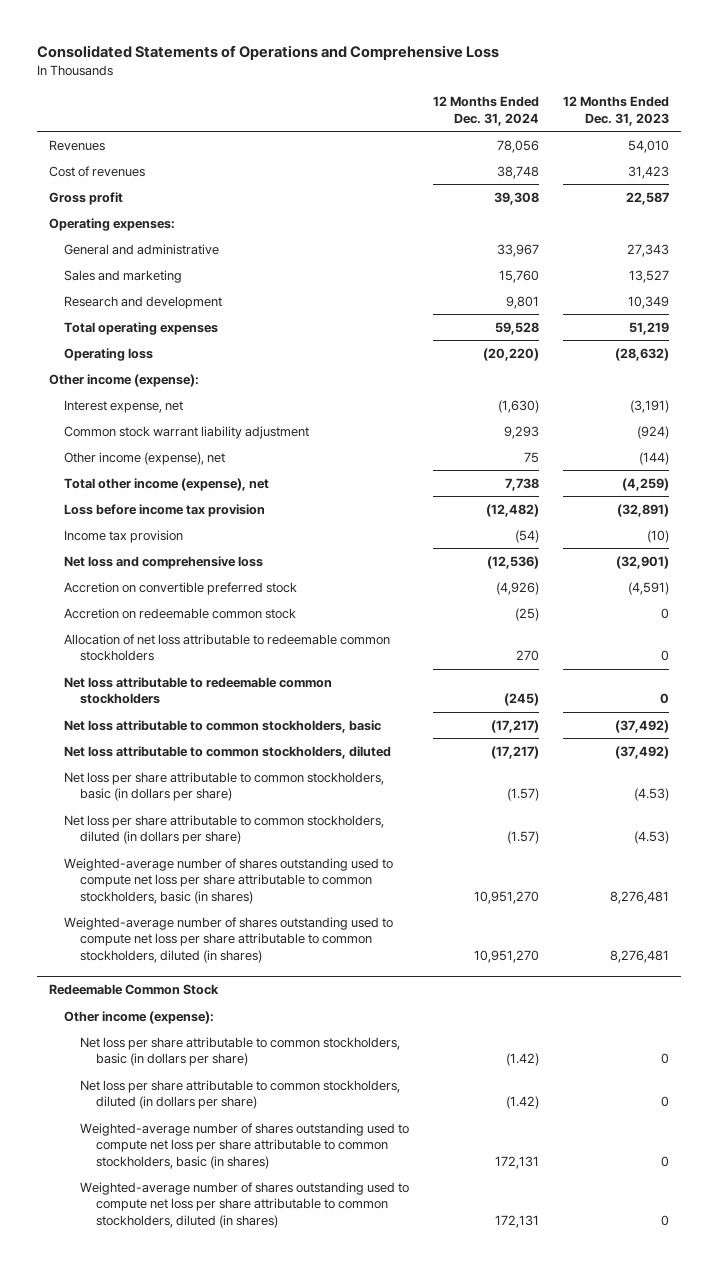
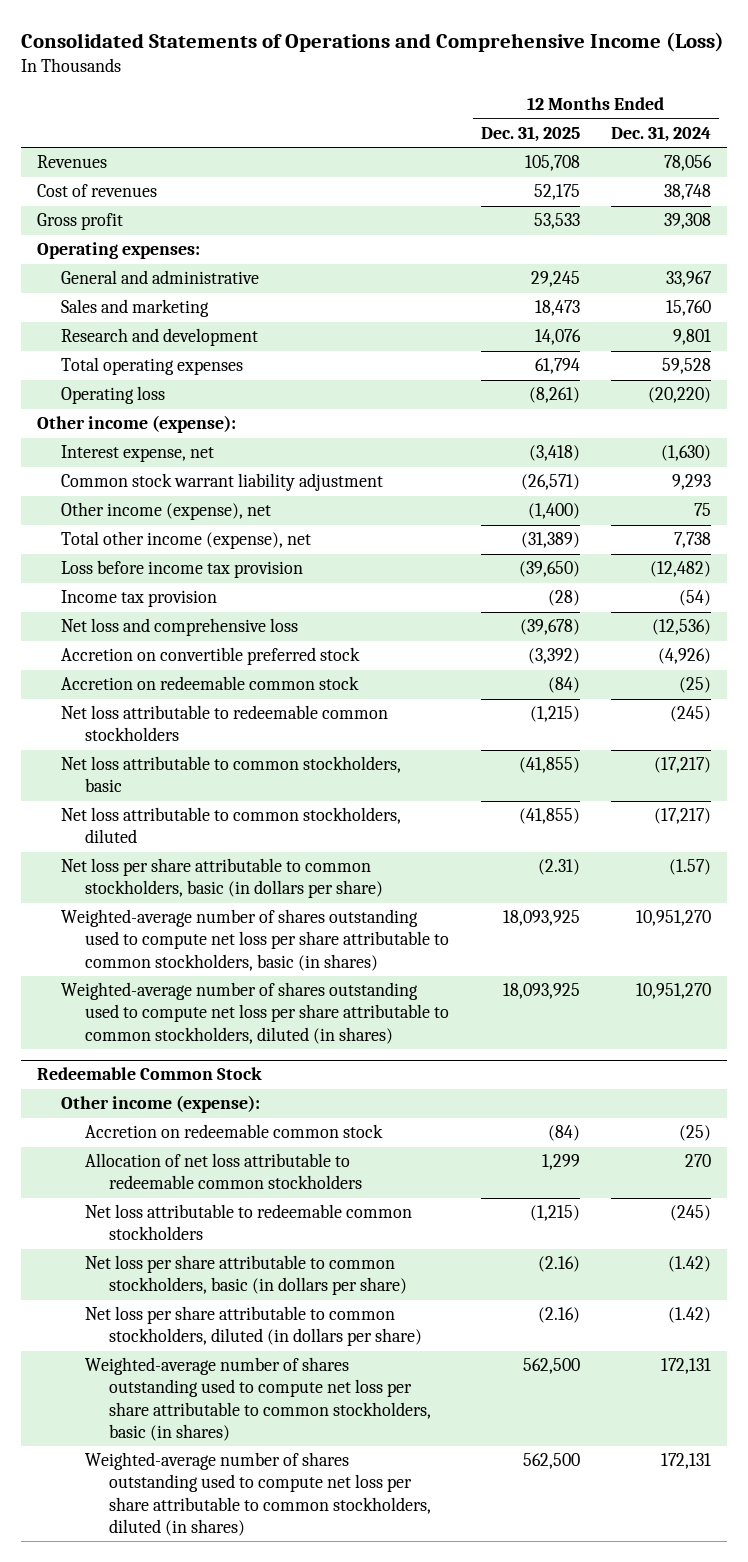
- Consolidated Statements of Operations and Comprehensive Loss
+ Consolidated Statements of Operations and Comprehensive Income (Loss)
- | 12 Months Ended Dec. 31, 2024 | 12 Months Ended Dec. 31, 2023
+ | 12 Months Ended Dec. 31, 2025 | 12 Months Ended Dec. 31, 2024
- Allocation of net loss attributable to redeemable common stockholders | 270 | 0
- Net loss per share attributable to common stockholders, diluted (in dollars per share) | (1.57) | (4.53)
@ Redeemable Common Stock
+ Accretion on redeemable common stock | (84) | (25)
+ Allocation of net loss attributable to redeemable common stockholders | 1,299 | 270
+ Net loss attributable to redeemable common stockholders | (1,215) | (245)

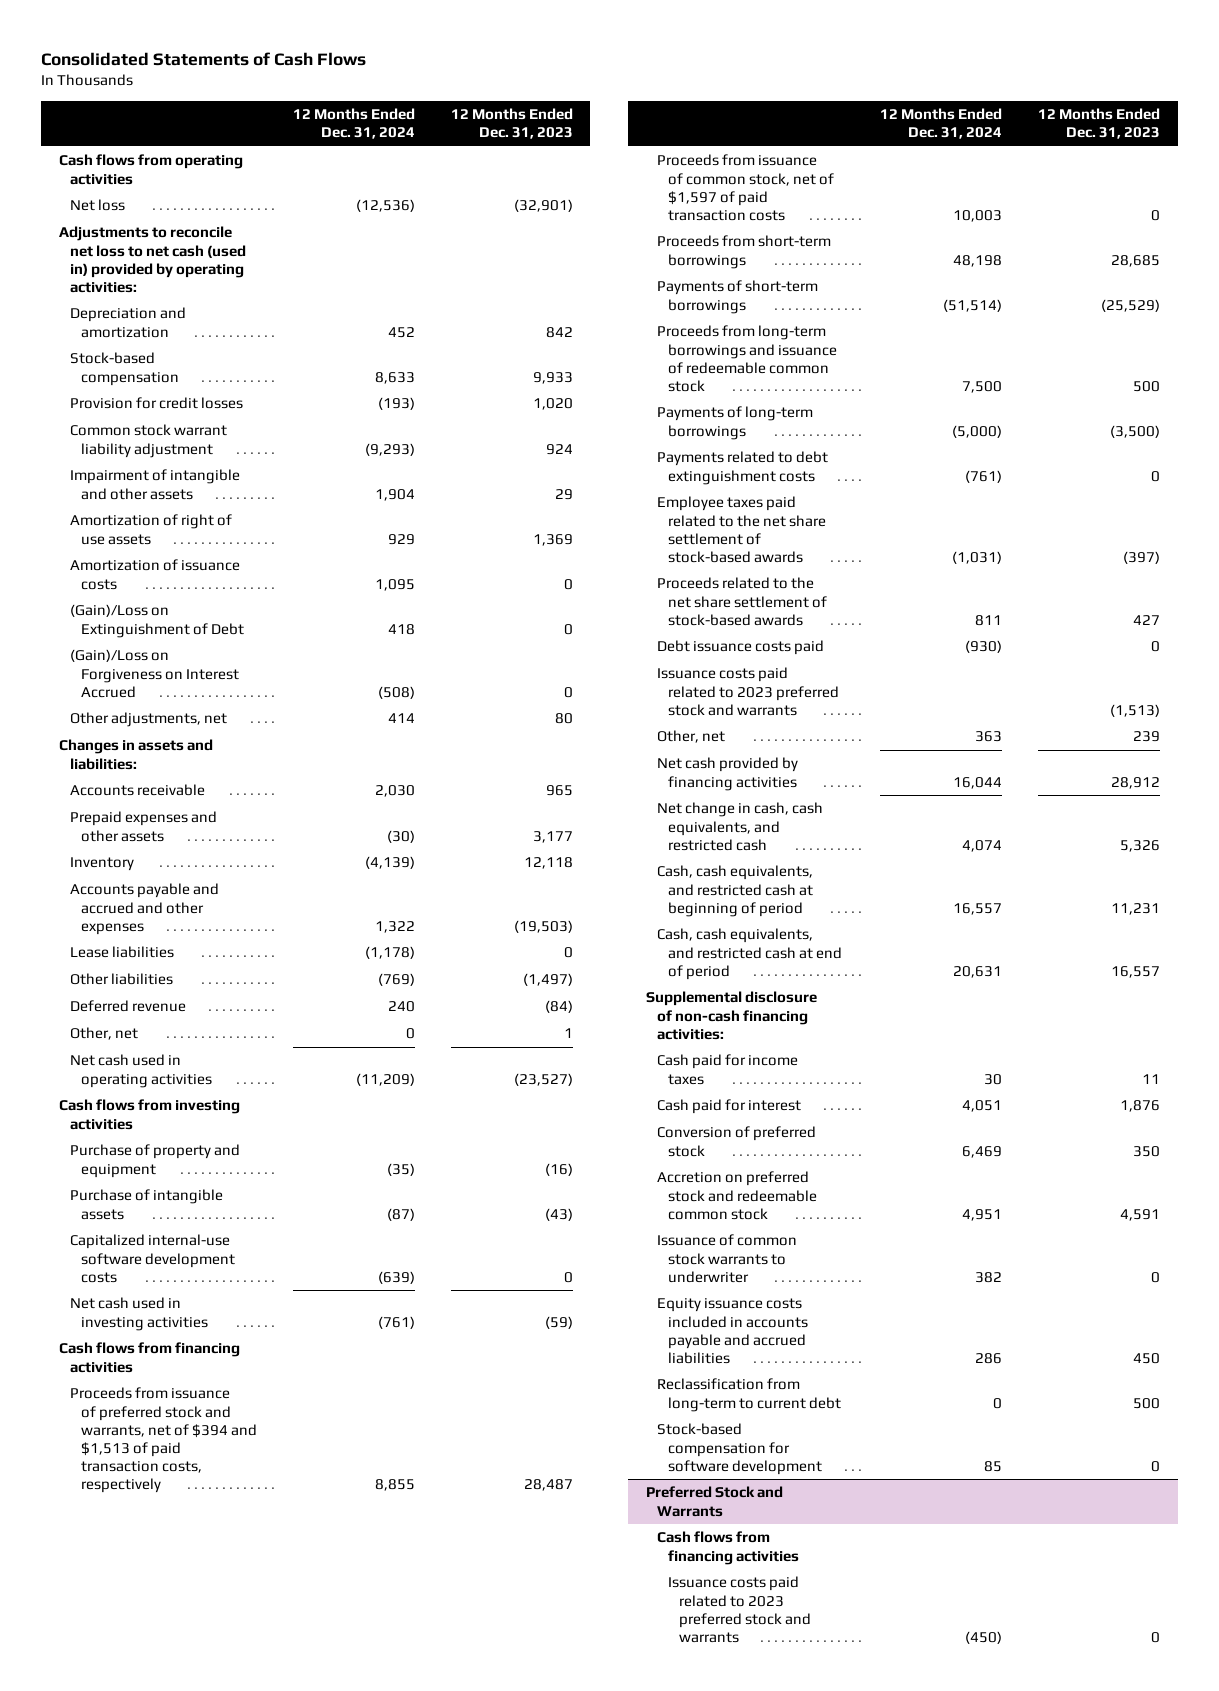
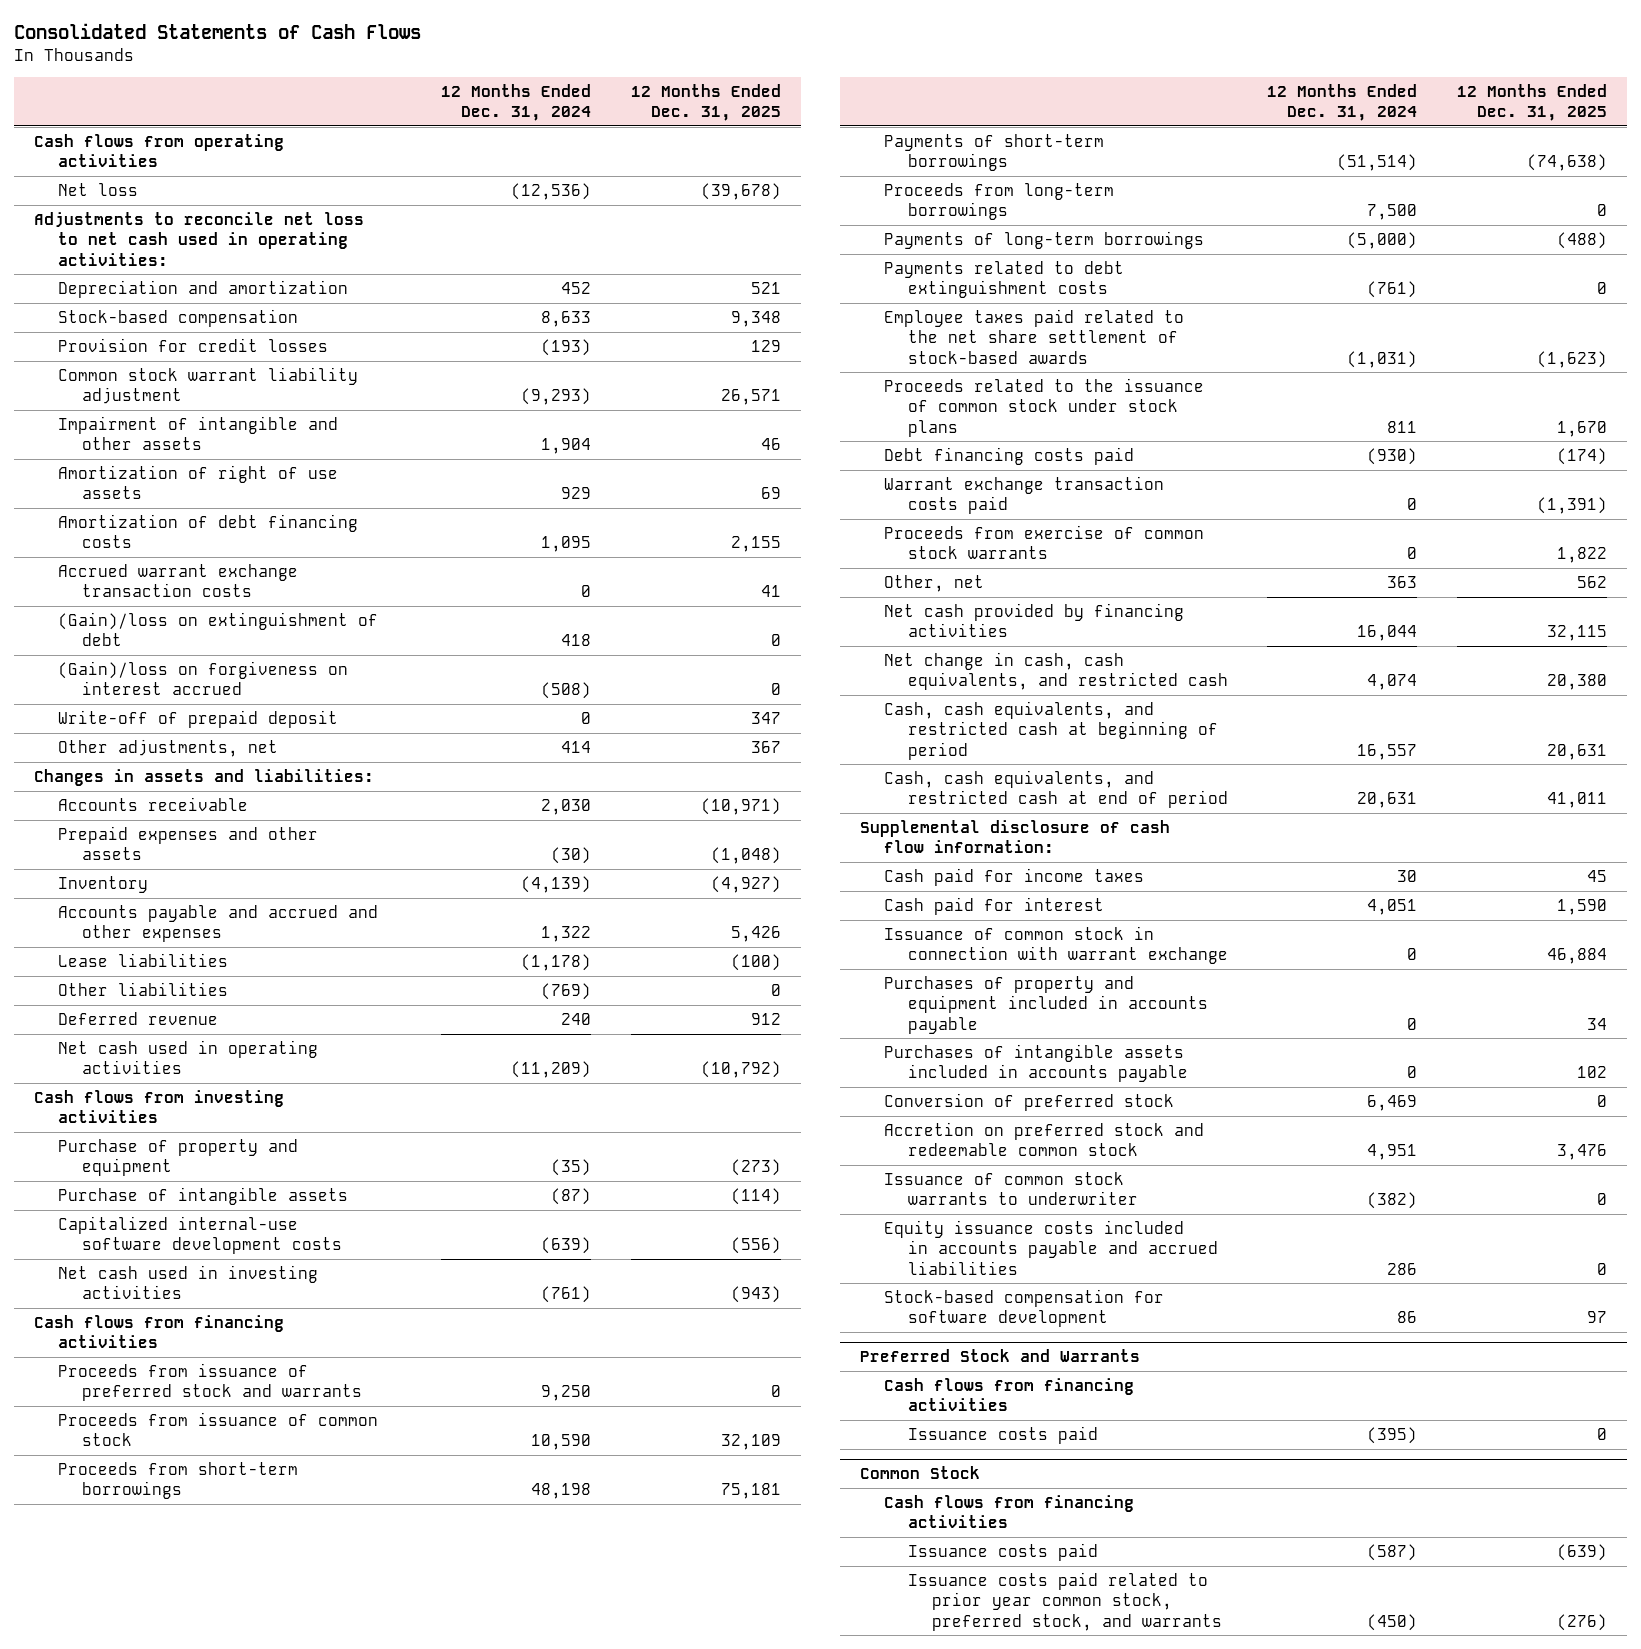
- | 12 Months Ended Dec. 31, 2024 | 12 Months Ended Dec. 31, 2023
+ | 12 Months Ended Dec. 31, 2024 | 12 Months Ended Dec. 31, 2025
- Adjustments to reconcile net loss to net cash (used in) provided by operating activities:
+ Adjustments to reconcile net loss to net cash used in operating activities:
- Amortization of issuance costs | 1,095 | 0
- (Gain)/Loss on Extinguishment of Debt | 418 | 0
- (Gain)/Loss on Forgiveness on Interest Accrued | (508) | 0
+ Amortization of debt financing costs | 1,095 | 2,155
+ Accrued warrant exchange transaction costs | 0 | 41
+ (Gain)/loss on extinguishment of debt | 418 | 0
+ (Gain)/loss on forgiveness on interest accrued | (508) | 0
+ Write-off of prepaid deposit | 0 | 347
- Other, net | 0 | 1
- Proceeds from issuance of preferred stock and warrants, net of $394 and $1,513 of paid transaction costs, respectively | 8,855 | 28,487
- Proceeds from issuance of common stock, net of $1,597 of paid transaction costs | 10,003 | 0
+ Proceeds from issuance of preferred stock and warrants | 9,250 | 0
+ Proceeds from issuance of common stock | 10,590 | 32,109
- Proceeds from long-term borrowings and issuance of redeemable common stock | 7,500 | 500
+ Proceeds from long-term borrowings | 7,500 | 0
- Proceeds related to the net share settlement of stock-based awards | 811 | 427
- Debt issuance costs paid | (930) | 0
- Issuance costs paid related to 2023 preferred stock and warrants | | (1,513)
+ Proceeds related to the issuance of common stock under stock plans | 811 | 1,670
+ Debt financing costs paid | (930) | (174)
+ Warrant exchange transaction costs paid | 0 | (1,391)
+ Proceeds from exercise of common stock warrants | 0 | 1,822
- Supplemental disclosure of non-cash financing activities:
+ Supplemental disclosure of cash flow information:
+ Issuance of common stock in connection with warrant exchange | 0 | 46,884
+ Purchases of property and equipment included in accounts payable | 0 | 34
+ Purchases of intangible assets included in accounts payable | 0 | 102
- Issuance of common stock warrants to underwriter | 382 | 0
+ Issuance of common stock warrants to underwriter | (382) | 0
- Reclassification from long-term to current debt | 0 | 500
- Stock-based compensation for software development | 85 | 0
+ Stock-based compensation for software development | 86 | 97
@ Preferred Stock and Warrants
- Issuance costs paid related to 2023 preferred stock and warrants | (450) | 0
+ Issuance costs paid | (395) | 0
+ Common Stock
+ Cash flows from financing activities
+ Issuance costs paid | (587) | (639)
+ Issuance costs paid related to prior year common stock, preferred stock, and warrants | (450) | (276)

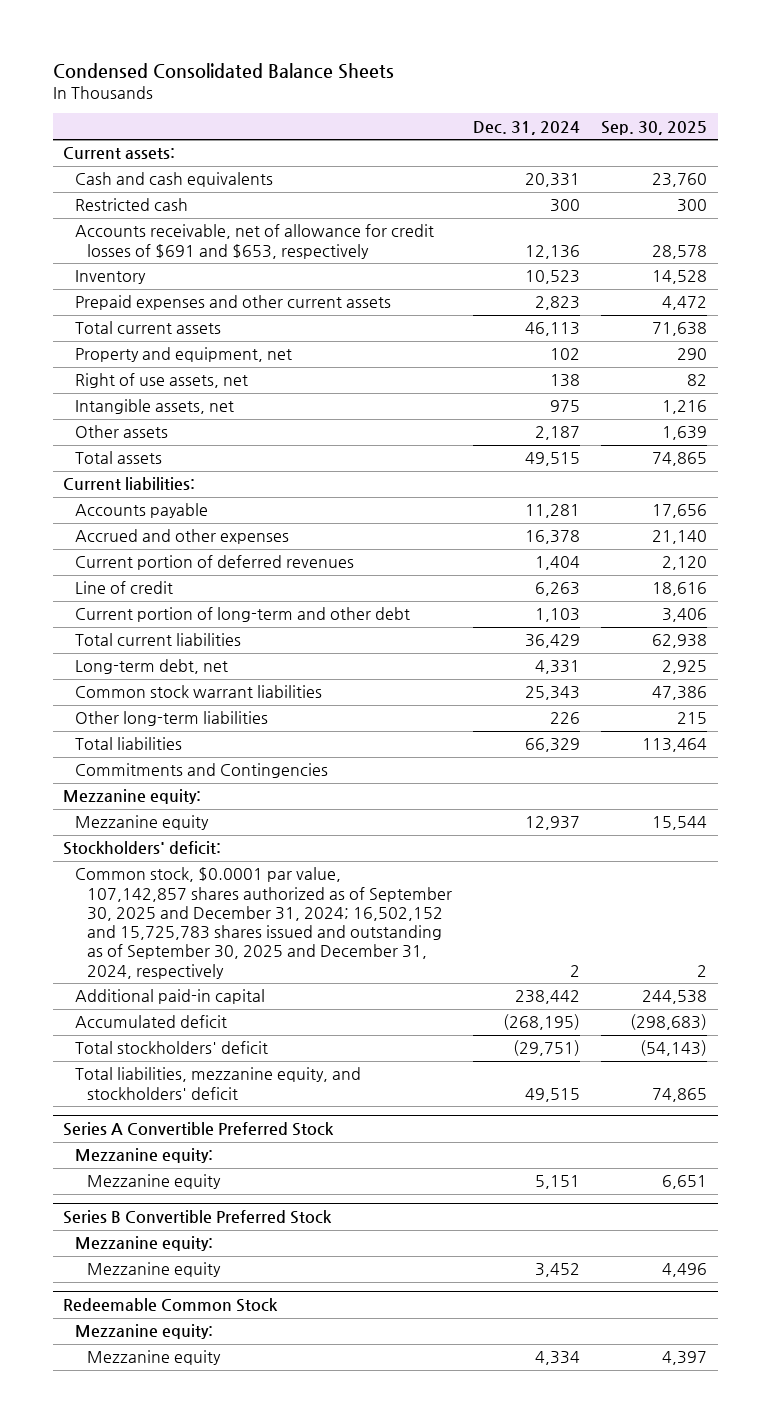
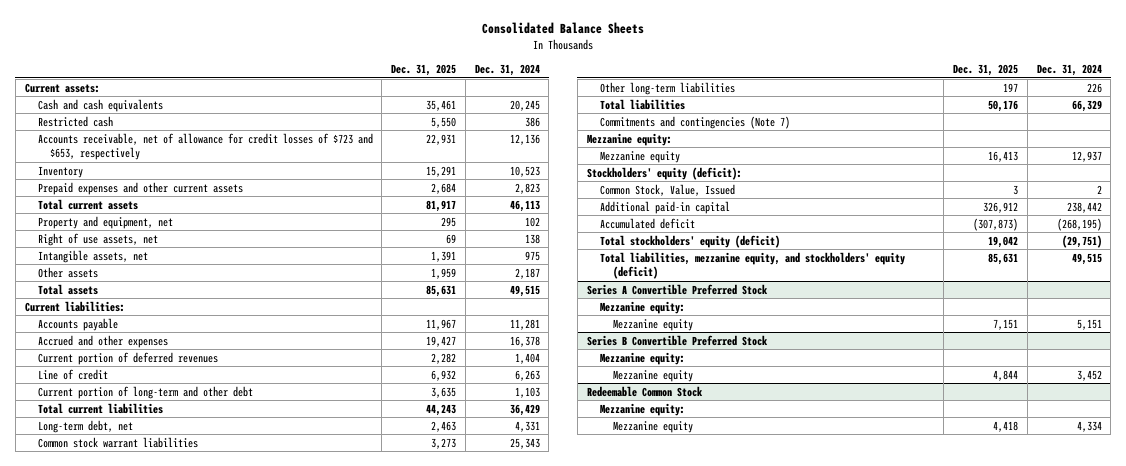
- Condensed Consolidated Balance Sheets
+ Consolidated Balance Sheets
- | Dec. 31, 2024 | Sep. 30, 2025
+ | Dec. 31, 2025 | Dec. 31, 2024
- Cash and cash equivalents | 20,331 | 23,760
- Restricted cash | 300 | 300
- Accounts receivable, net of allowance for credit losses of $691 and $653, respectively | 12,136 | 28,578
+ Cash and cash equivalents | 35,461 | 20,245
+ Restricted cash | 5,550 | 386
+ Accounts receivable, net of allowance for credit losses of $723 and $653, respectively | 22,931 | 12,136
- Commitments and Contingencies
+ Commitments and contingencies (Note 7)
- Stockholders' deficit:
- Common stock, $0.0001 par value, 107,142,857 shares authorized as of September 30, 2025 and December 31, 2024; 16,502,152 and 15,725,783 shares issued and outstanding as of September 30, 2025 and December 31, 2024, respectively | 2 | 2
+ Stockholders' equity (deficit):
+ Common Stock, Value, Issued | 3 | 2
- Total stockholders' deficit | (29,751) | (54,143)
- Total liabilities, mezzanine equity, and stockholders' deficit | 49,515 | 74,865
+ Total stockholders' equity (deficit) | 19,042 | (29,751)
+ Total liabilities, mezzanine equity, and stockholders' equity (deficit) | 85,631 | 49,515

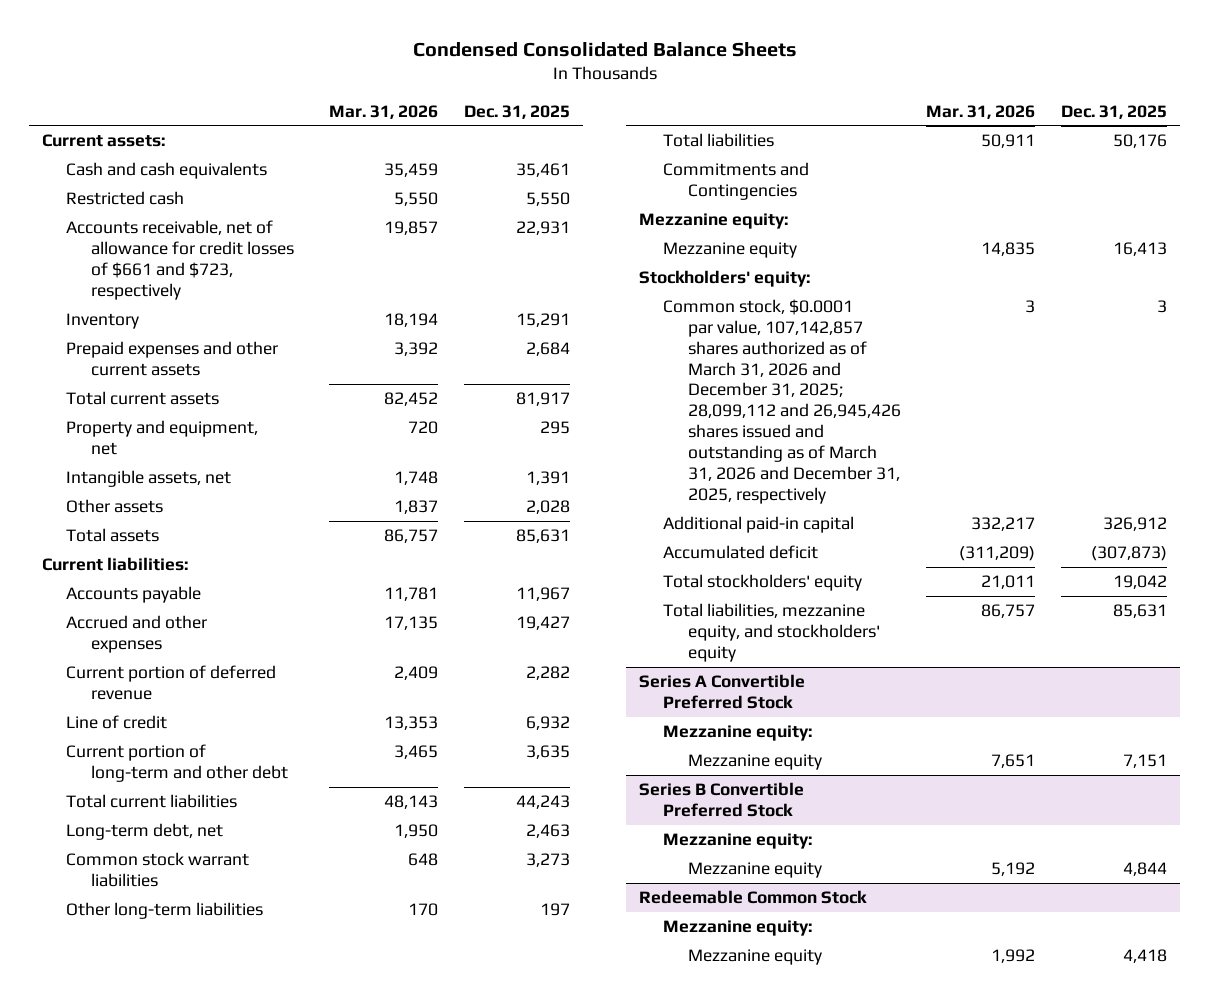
- Consolidated Balance Sheets
+ Condensed Consolidated Balance Sheets
- | Dec. 31, 2025 | Dec. 31, 2024
+ | Mar. 31, 2026 | Dec. 31, 2025
- Accounts receivable, net of allowance for credit losses of $723 and $653, respectively | 22,931 | 12,136
+ Accounts receivable, net of allowance for credit losses of $661 and $723, respectively | 19,857 | 22,931
- Right of use assets, net | 69 | 138
- Other assets | 1,959 | 2,187
+ Other assets | 1,837 | 2,028
- Current portion of deferred revenues | 2,282 | 1,404
+ Current portion of deferred revenue | 2,409 | 2,282
- Commitments and contingencies (Note 7)
+ Commitments and Contingencies
- Stockholders' equity (deficit):
- Common Stock, Value, Issued | 3 | 2
+ Stockholders' equity:
+ Common stock, $0.0001 par value, 107,142,857 shares authorized as of March 31, 2026 and December 31, 2025; 28,099,112 and 26,945,426 shares issued and outstanding as of March 31, 2026 and December 31, 2025, respectively | 3 | 3
- Total stockholders' equity (deficit) | 19,042 | (29,751)
- Total liabilities, mezzanine equity, and stockholders' equity (deficit) | 85,631 | 49,515
+ Total stockholders' equity | 21,011 | 19,042
+ Total liabilities, mezzanine equity, and stockholders' equity | 86,757 | 85,631

